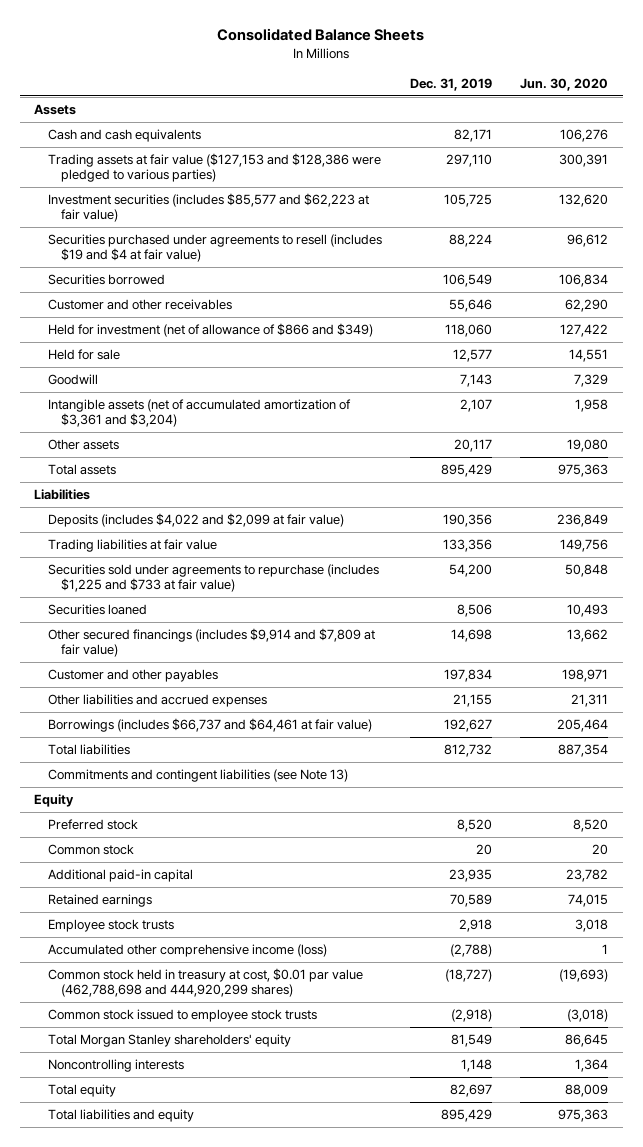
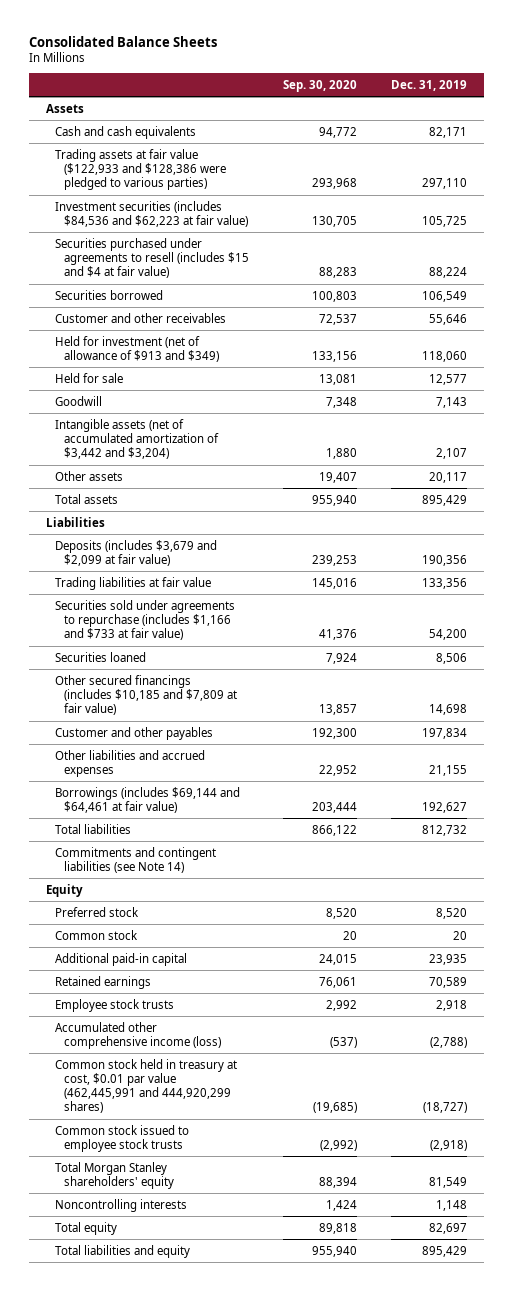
- | Dec. 31, 2019 | Jun. 30, 2020
+ | Sep. 30, 2020 | Dec. 31, 2019
- Trading assets at fair value ($127,153 and $128,386 were pledged to various parties) | 297,110 | 300,391
- Investment securities (includes $85,577 and $62,223 at fair value) | 105,725 | 132,620
- Securities purchased under agreements to resell (includes $19 and $4 at fair value) | 88,224 | 96,612
+ Trading assets at fair value ($122,933 and $128,386 were pledged to various parties) | 293,968 | 297,110
+ Investment securities (includes $84,536 and $62,223 at fair value) | 130,705 | 105,725
+ Securities purchased under agreements to resell (includes $15 and $4 at fair value) | 88,283 | 88,224
- Held for investment (net of allowance of $866 and $349) | 118,060 | 127,422
+ Held for investment (net of allowance of $913 and $349) | 133,156 | 118,060
- Intangible assets (net of accumulated amortization of $3,361 and $3,204) | 2,107 | 1,958
+ Intangible assets (net of accumulated amortization of $3,442 and $3,204) | 1,880 | 2,107
- Deposits (includes $4,022 and $2,099 at fair value) | 190,356 | 236,849
+ Deposits (includes $3,679 and $2,099 at fair value) | 239,253 | 190,356
- Securities sold under agreements to repurchase (includes $1,225 and $733 at fair value) | 54,200 | 50,848
+ Securities sold under agreements to repurchase (includes $1,166 and $733 at fair value) | 41,376 | 54,200
- Other secured financings (includes $9,914 and $7,809 at fair value) | 14,698 | 13,662
+ Other secured financings (includes $10,185 and $7,809 at fair value) | 13,857 | 14,698
- Borrowings (includes $66,737 and $64,461 at fair value) | 192,627 | 205,464
+ Borrowings (includes $69,144 and $64,461 at fair value) | 203,444 | 192,627
- Commitments and contingent liabilities (see Note 13)
+ Commitments and contingent liabilities (see Note 14)
- Common stock held in treasury at cost, $0.01 par value (462,788,698 and 444,920,299 shares) | (18,727) | (19,693)
+ Common stock held in treasury at cost, $0.01 par value (462,445,991 and 444,920,299 shares) | (19,685) | (18,727)

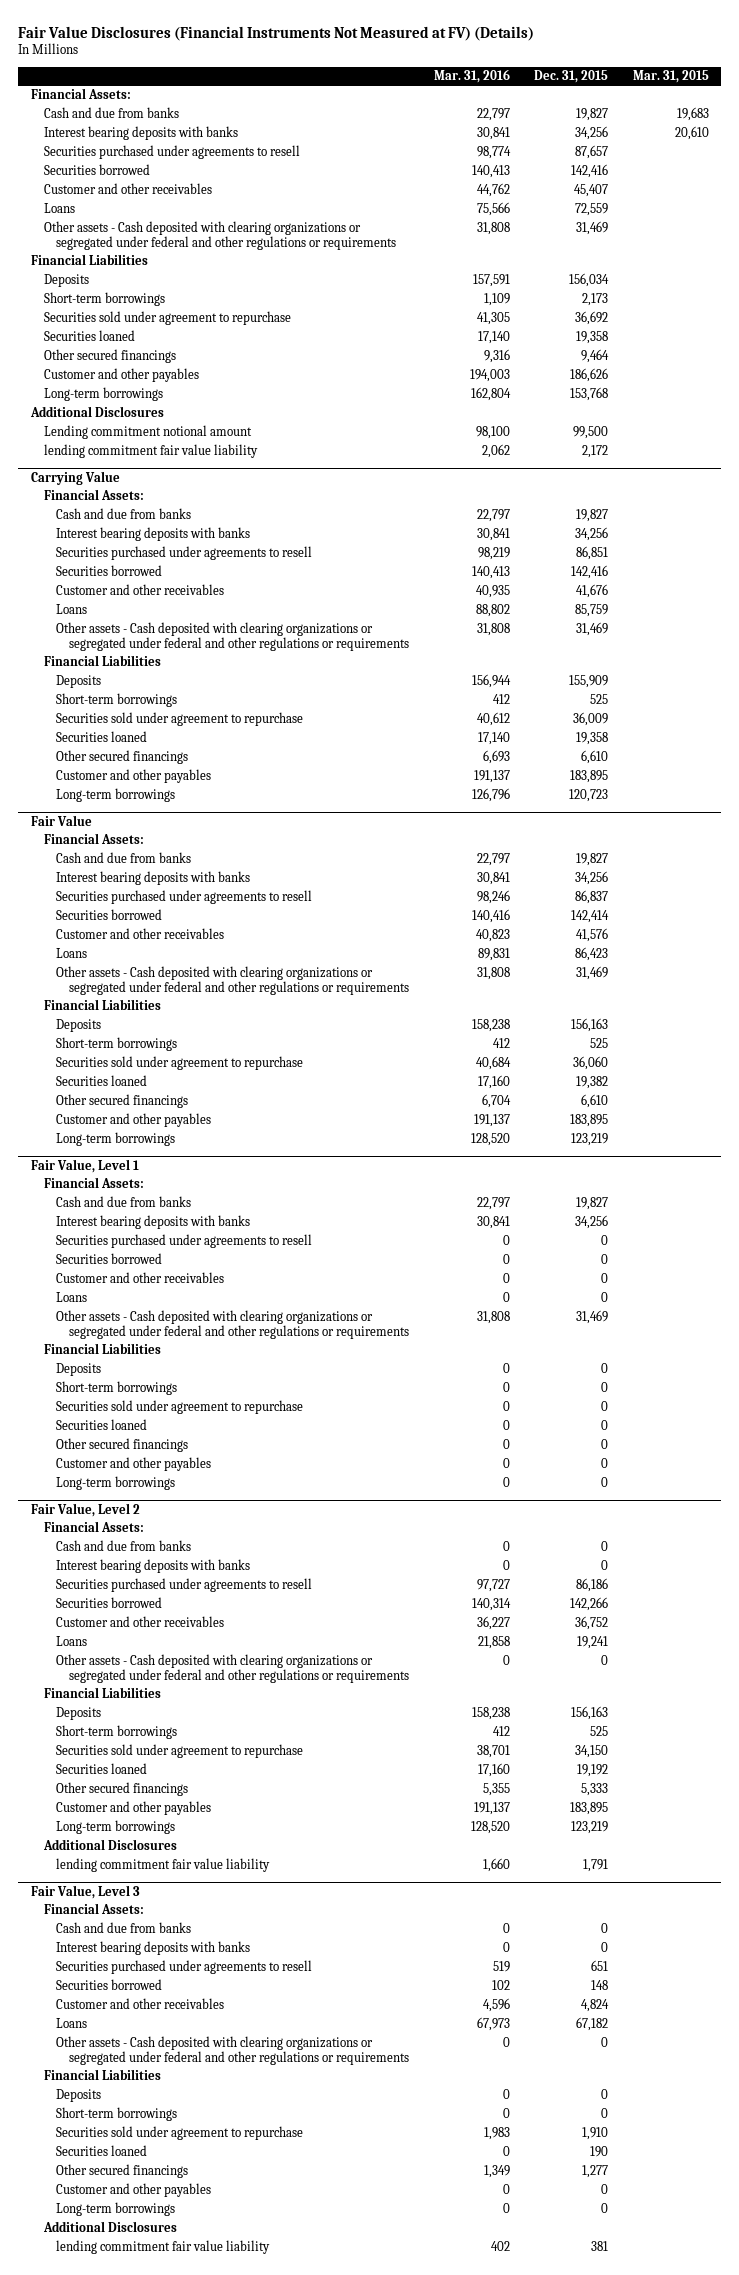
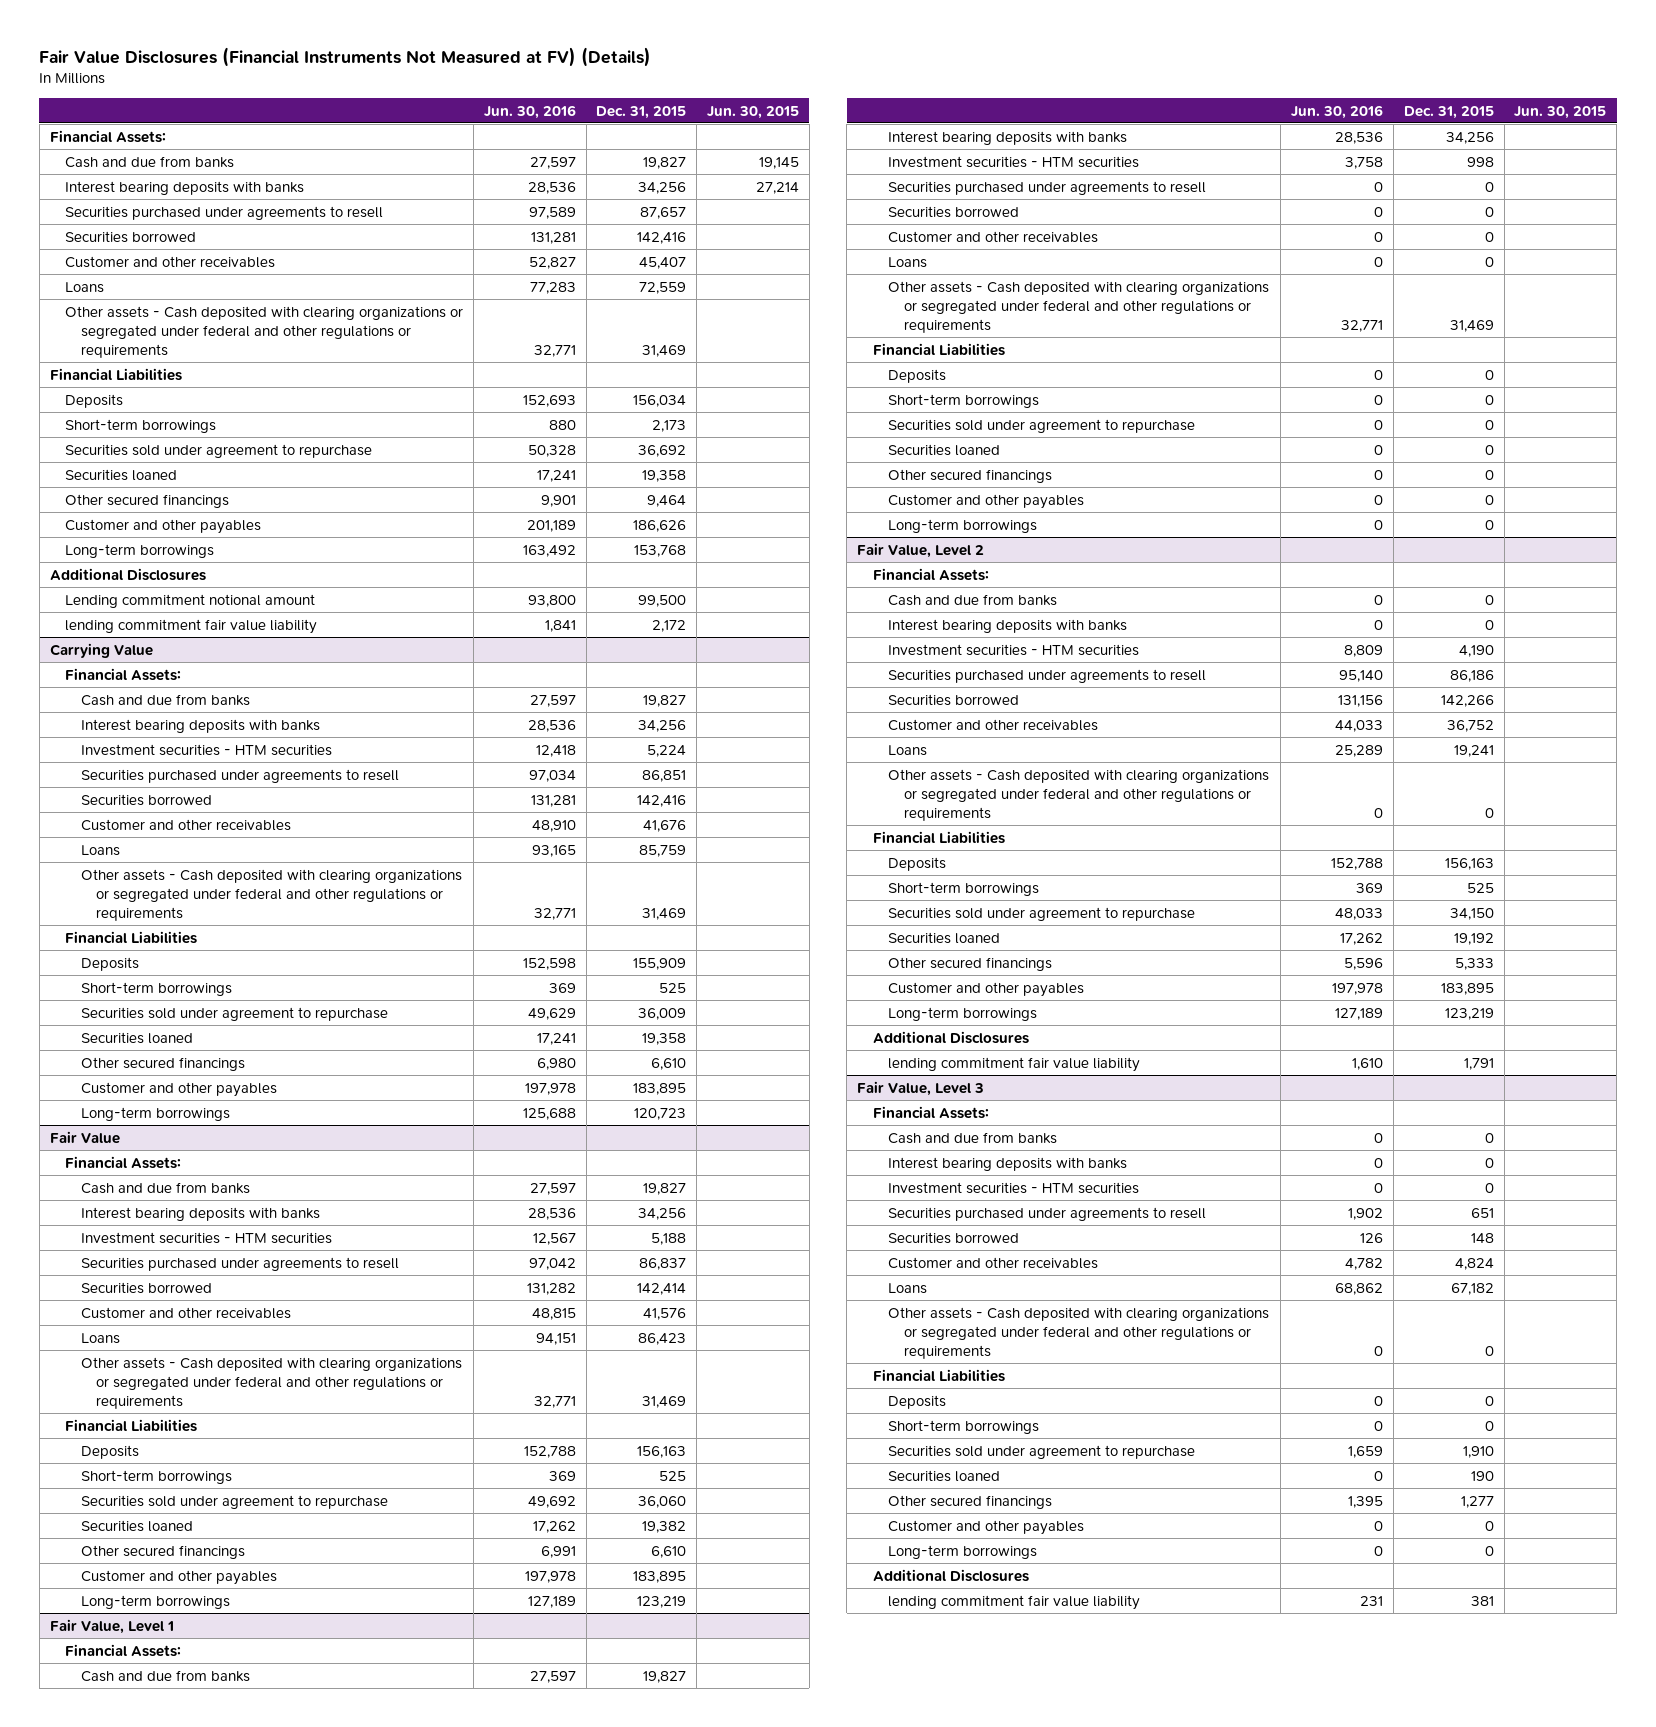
- | Mar. 31, 2016 | Dec. 31, 2015 | Mar. 31, 2015
+ | Jun. 30, 2016 | Dec. 31, 2015 | Jun. 30, 2015
@ Carrying Value
+ Investment securities - HTM securities | 12,418 | 5,224 |
@ Fair Value
+ Investment securities - HTM securities | 12,567 | 5,188 |
@ Fair Value, Level 1
+ Investment securities - HTM securities | 3,758 | 998 |
@ Fair Value, Level 2
+ Investment securities - HTM securities | 8,809 | 4,190 |
@ Fair Value, Level 3
+ Investment securities - HTM securities | 0 | 0 |

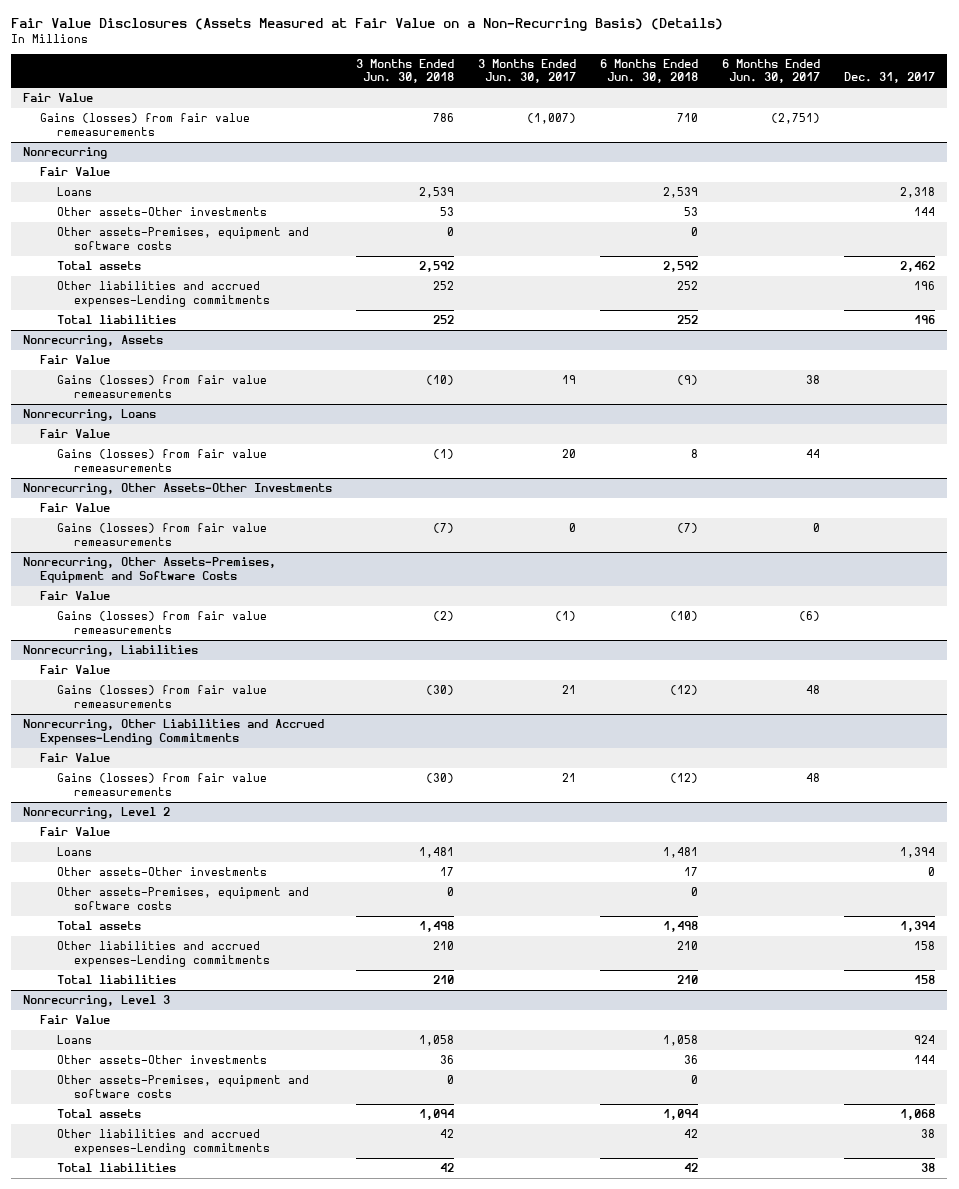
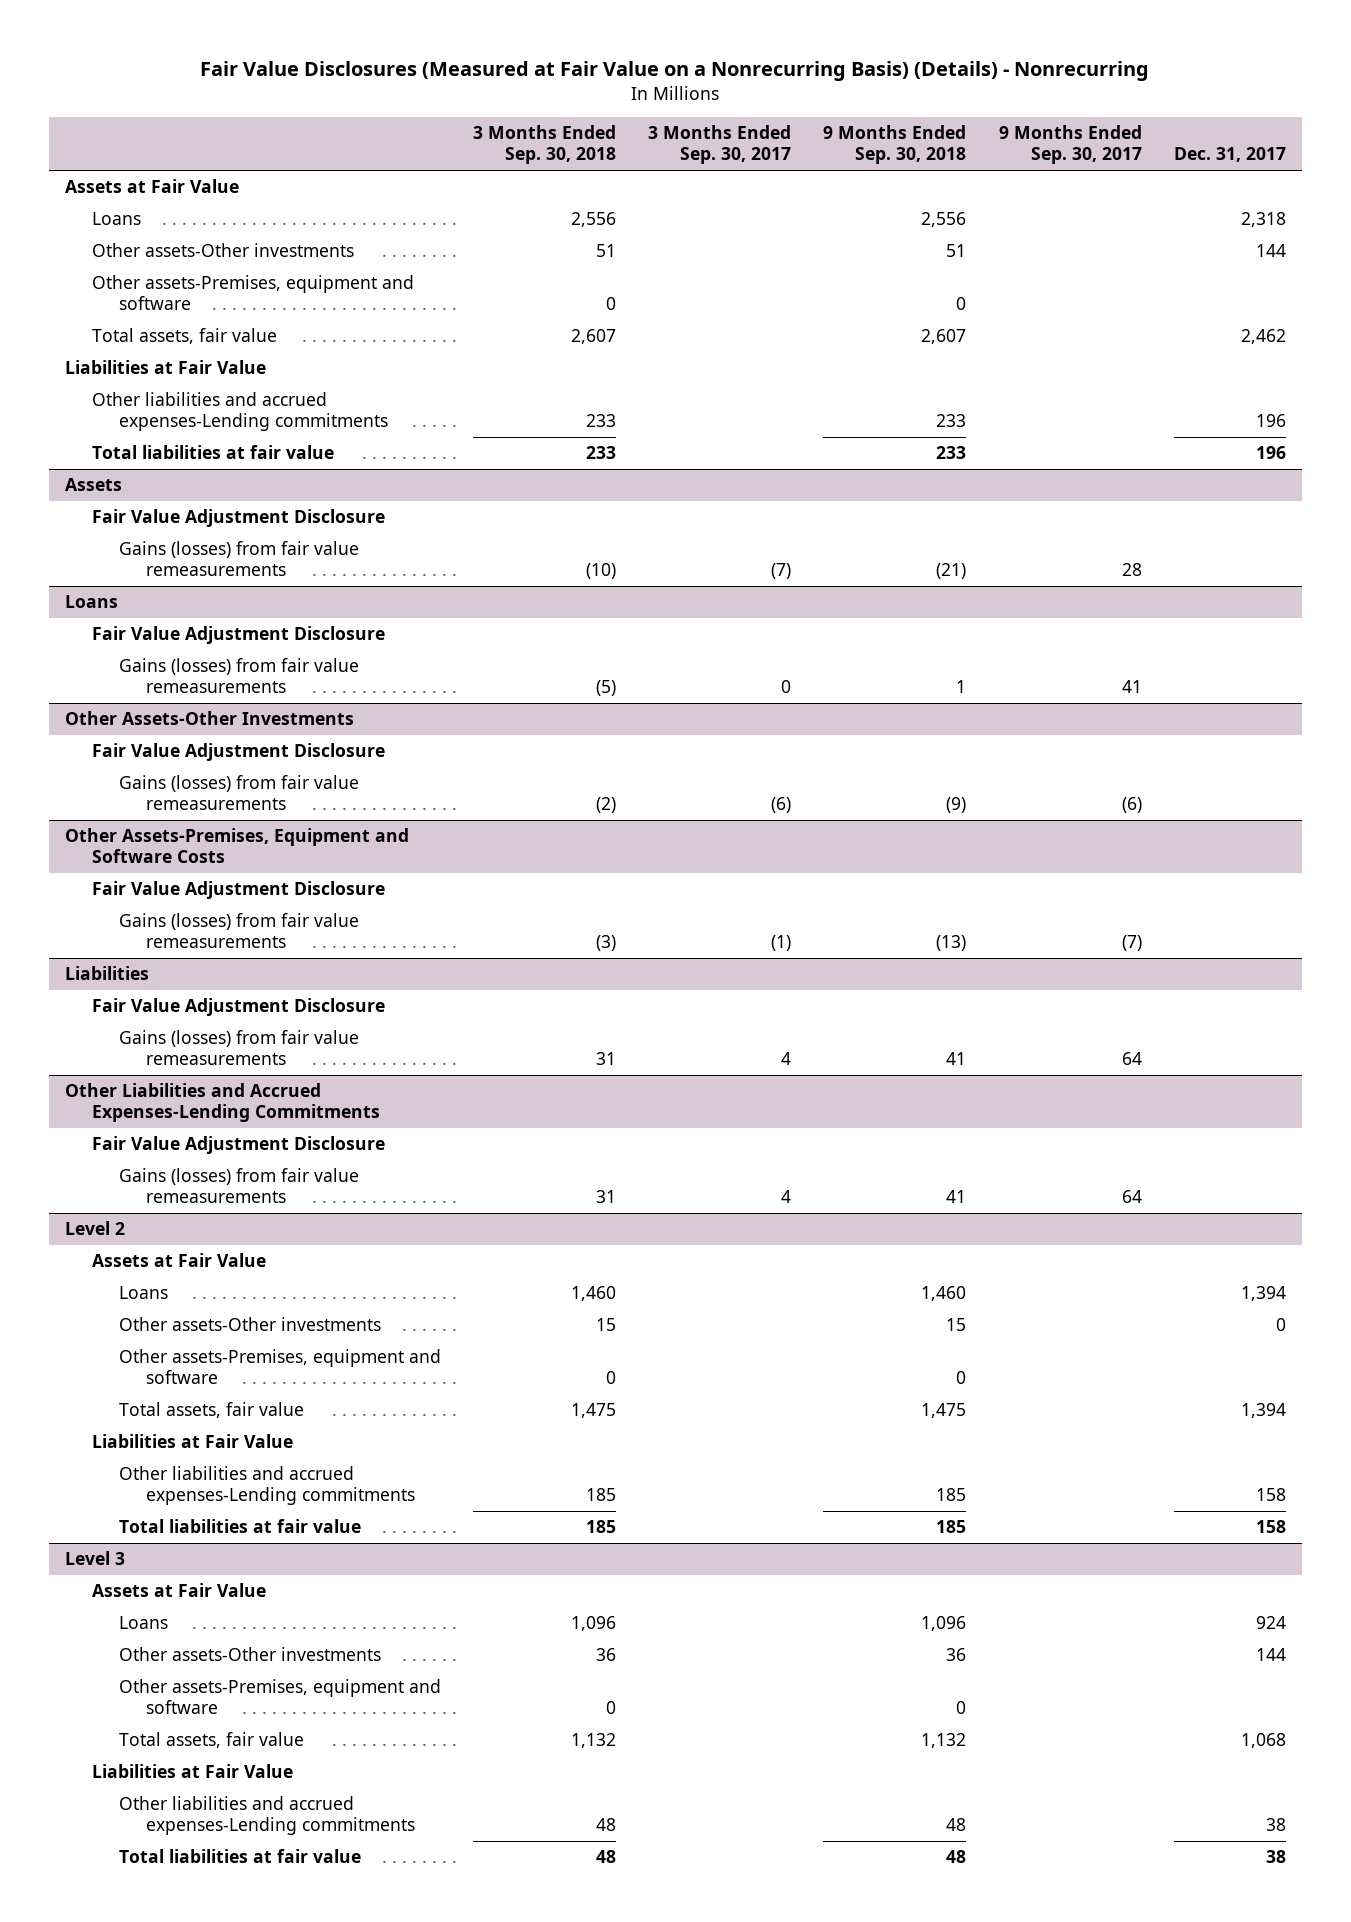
- Fair Value Disclosures (Assets Measured at Fair Value on a Non-Recurring Basis) (Details)
+ Fair Value Disclosures (Measured at Fair Value on a Nonrecurring Basis) (Details) - Nonrecurring
- | 3 Months Ended Jun. 30, 2018 | 3 Months Ended Jun. 30, 2017 | 6 Months Ended Jun. 30, 2018 | 6 Months Ended Jun. 30, 2017 | Dec. 31, 2017
+ | 3 Months Ended Sep. 30, 2018 | 3 Months Ended Sep. 30, 2017 | 9 Months Ended Sep. 30, 2018 | 9 Months Ended Sep. 30, 2017 | Dec. 31, 2017
- Fair Value
- Gains (losses) from fair value remeasurements | 786 | (1,007) | 710 | (2,751) |
- Nonrecurring
- Fair Value
+ Assets at Fair Value
- Other assets-Premises, equipment and software costs | 0 | | 0 | |
- Total assets | 2,592 | | 2,592 | | 2,462
+ Other assets-Premises, equipment and software | 0 | | 0 | |
+ Total assets, fair value | 2,607 | | 2,607 | | 2,462
+ Liabilities at Fair Value
- Total liabilities | 252 | | 252 | | 196
- Nonrecurring, Assets
- Fair Value
+ Total liabilities at fair value | 233 | | 233 | | 196
+ Assets
+ Fair Value Adjustment Disclosure
- Nonrecurring, Loans
- Fair Value
+ Loans
+ Fair Value Adjustment Disclosure
- Nonrecurring, Other Assets-Other Investments
- Fair Value
+ Other Assets-Other Investments
+ Fair Value Adjustment Disclosure
- Nonrecurring, Other Assets-Premises, Equipment and Software Costs
- Fair Value
+ Other Assets-Premises, Equipment and Software Costs
+ Fair Value Adjustment Disclosure
- Nonrecurring, Liabilities
- Fair Value
+ Liabilities
+ Fair Value Adjustment Disclosure
- Nonrecurring, Other Liabilities and Accrued Expenses-Lending Commitments
- Fair Value
+ Other Liabilities and Accrued Expenses-Lending Commitments
+ Fair Value Adjustment Disclosure
- Nonrecurring, Level 2
- Fair Value
+ Level 2
+ Assets at Fair Value
- Other assets-Premises, equipment and software costs | 0 | | 0 | |
- Total assets | 1,498 | | 1,498 | | 1,394
+ Other assets-Premises, equipment and software | 0 | | 0 | |
+ Total assets, fair value | 1,475 | | 1,475 | | 1,394
+ Liabilities at Fair Value
- Total liabilities | 210 | | 210 | | 158
- Nonrecurring, Level 3
- Fair Value
+ Total liabilities at fair value | 185 | | 185 | | 158
+ Level 3
+ Assets at Fair Value
- Other assets-Premises, equipment and software costs | 0 | | 0 | |
- Total assets | 1,094 | | 1,094 | | 1,068
+ Other assets-Premises, equipment and software | 0 | | 0 | |
+ Total assets, fair value | 1,132 | | 1,132 | | 1,068
+ Liabilities at Fair Value
- Total liabilities | 42 | | 42 | | 38
+ Total liabilities at fair value | 48 | | 48 | | 38

